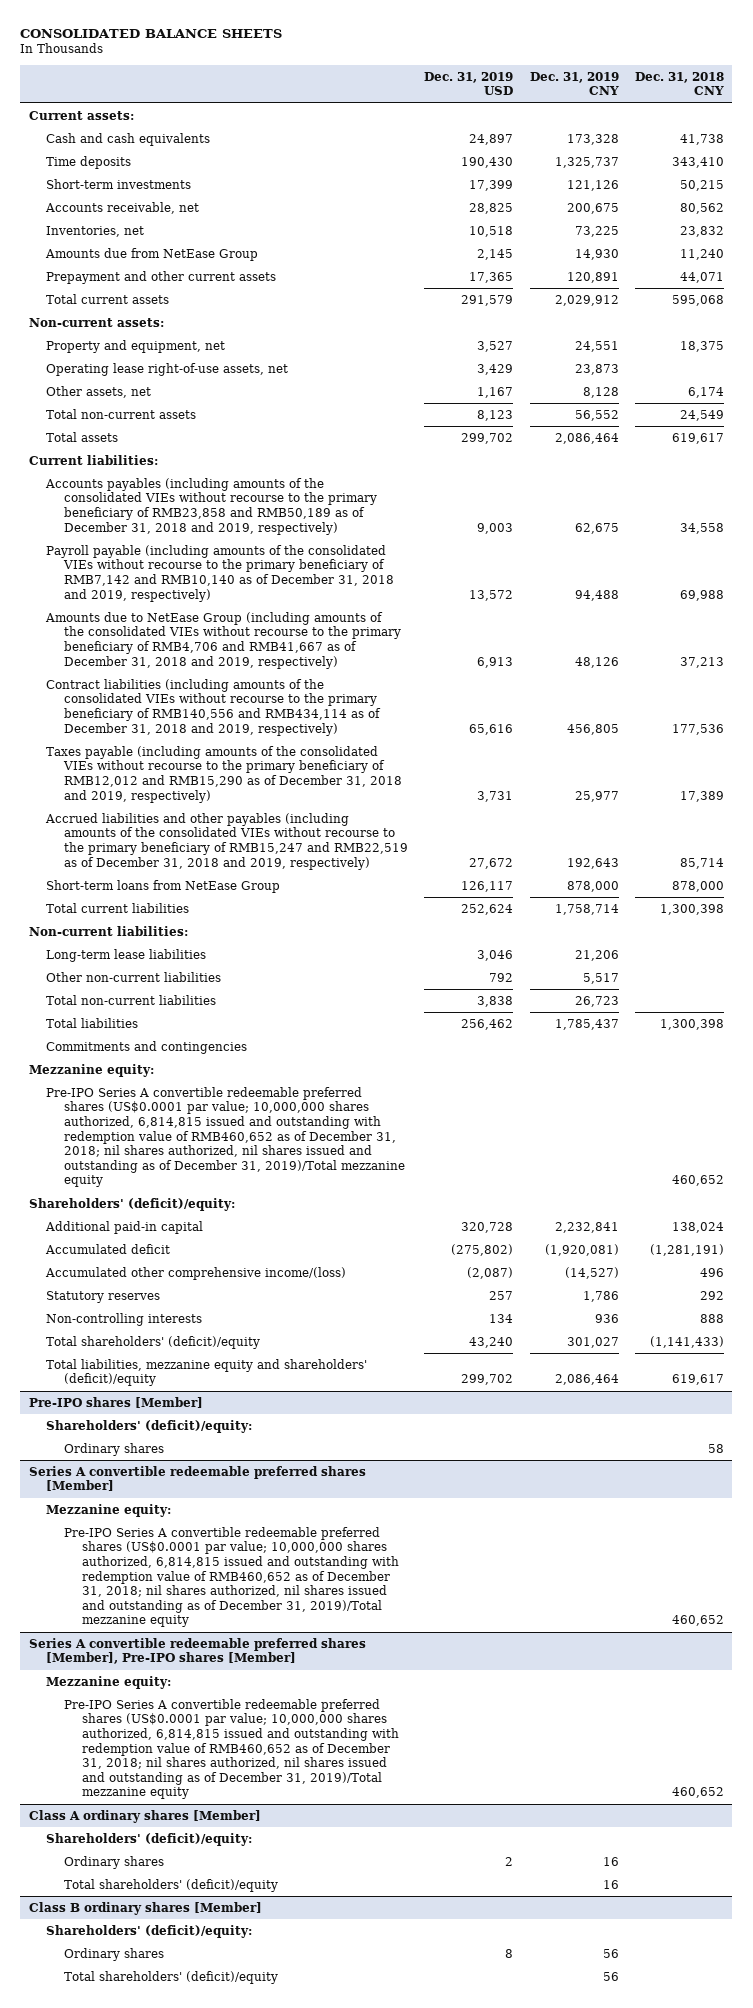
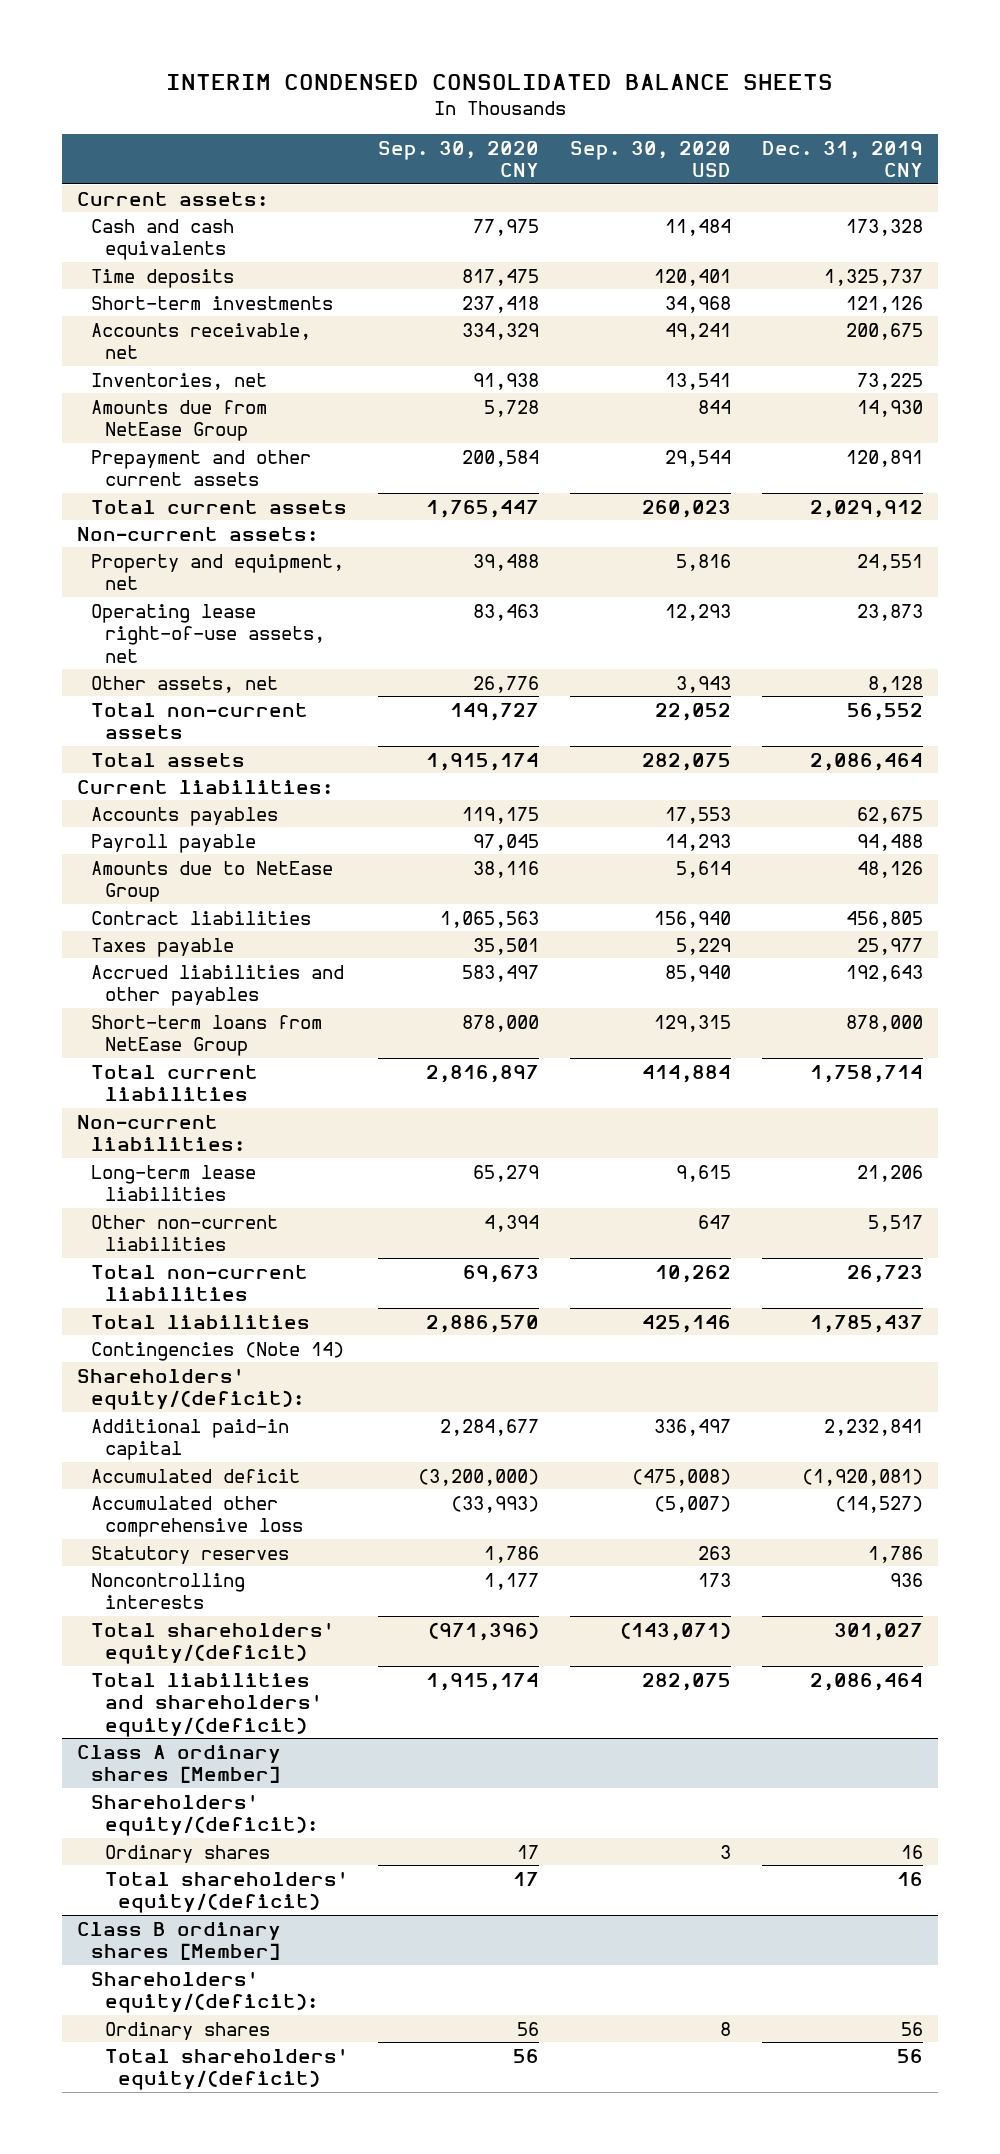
- CONSOLIDATED BALANCE SHEETS
+ INTERIM CONDENSED CONSOLIDATED BALANCE SHEETS
- | Dec. 31, 2019 USD | Dec. 31, 2019 CNY | Dec. 31, 2018 CNY
+ | Sep. 30, 2020 CNY | Sep. 30, 2020 USD | Dec. 31, 2019 CNY
- Accounts payables (including amounts of the consolidated VIEs without recourse to the primary beneficiary of RMB23,858 and RMB50,189 as of December 31, 2018 and 2019, respectively) | 9,003 | 62,675 | 34,558
- Payroll payable (including amounts of the consolidated VIEs without recourse to the primary beneficiary of RMB7,142 and RMB10,140 as of December 31, 2018 and 2019, respectively) | 13,572 | 94,488 | 69,988
- Amounts due to NetEase Group (including amounts of the consolidated VIEs without recourse to the primary beneficiary of RMB4,706 and RMB41,667 as of December 31, 2018 and 2019, respectively) | 6,913 | 48,126 | 37,213
- Contract liabilities (including amounts of the consolidated VIEs without recourse to the primary beneficiary of RMB140,556 and RMB434,114 as of December 31, 2018 and 2019, respectively) | 65,616 | 456,805 | 177,536
- Taxes payable (including amounts of the consolidated VIEs without recourse to the primary beneficiary of RMB12,012 and RMB15,290 as of December 31, 2018 and 2019, respectively) | 3,731 | 25,977 | 17,389
- Accrued liabilities and other payables (including amounts of the consolidated VIEs without recourse to the primary beneficiary of RMB15,247 and RMB22,519 as of December 31, 2018 and 2019, respectively) | 27,672 | 192,643 | 85,714
+ Accounts payables | 119,175 | 17,553 | 62,675
+ Payroll payable | 97,045 | 14,293 | 94,488
+ Amounts due to NetEase Group | 38,116 | 5,614 | 48,126
+ Contract liabilities | 1,065,563 | 156,940 | 456,805
+ Taxes payable | 35,501 | 5,229 | 25,977
+ Accrued liabilities and other payables | 583,497 | 85,940 | 192,643
- Commitments and contingencies
- Mezzanine equity:
- Pre-IPO Series A convertible redeemable preferred shares (US$0.0001 par value; 10,000,000 shares authorized, 6,814,815 issued and outstanding with redemption value of RMB460,652 as of December 31, 2018; nil shares authorized, nil shares issued and outstanding as of December 31, 2019)/Total mezzanine equity | | | 460,652
- Shareholders' (deficit)/equity:
+ Contingencies (Note 14)
+ Shareholders' equity/(deficit):
- Accumulated other comprehensive income/(loss) | (2,087) | (14,527) | 496
+ Accumulated other comprehensive loss | (33,993) | (5,007) | (14,527)
- Non-controlling interests | 134 | 936 | 888
- Total shareholders' (deficit)/equity | 43,240 | 301,027 | (1,141,433)
- Total liabilities, mezzanine equity and shareholders' (deficit)/equity | 299,702 | 2,086,464 | 619,617
- Pre-IPO shares [Member]
- Shareholders' (deficit)/equity:
- Ordinary shares | | | 58
- Series A convertible redeemable preferred shares [Member]
- Mezzanine equity:
- Pre-IPO Series A convertible redeemable preferred shares (US$0.0001 par value; 10,000,000 shares authorized, 6,814,815 issued and outstanding with redemption value of RMB460,652 as of December 31, 2018; nil shares authorized, nil shares issued and outstanding as of December 31, 2019)/Total mezzanine equity | | | 460,652
- Series A convertible redeemable preferred shares [Member], Pre-IPO shares [Member]
- Mezzanine equity:
- Pre-IPO Series A convertible redeemable preferred shares (US$0.0001 par value; 10,000,000 shares authorized, 6,814,815 issued and outstanding with redemption value of RMB460,652 as of December 31, 2018; nil shares authorized, nil shares issued and outstanding as of December 31, 2019)/Total mezzanine equity | | | 460,652
+ Noncontrolling interests | 1,177 | 173 | 936
+ Total shareholders' equity/(deficit) | (971,396) | (143,071) | 301,027
+ Total liabilities and shareholders' equity/(deficit) | 1,915,174 | 282,075 | 2,086,464
@ Class A ordinary shares [Member]
- Shareholders' (deficit)/equity:
+ Shareholders' equity/(deficit):
- Total shareholders' (deficit)/equity | | 16 |
+ Total shareholders' equity/(deficit) | 17 | | 16
@ Class B ordinary shares [Member]
- Shareholders' (deficit)/equity:
+ Shareholders' equity/(deficit):
- Total shareholders' (deficit)/equity | | 56 |
+ Total shareholders' equity/(deficit) | 56 | | 56

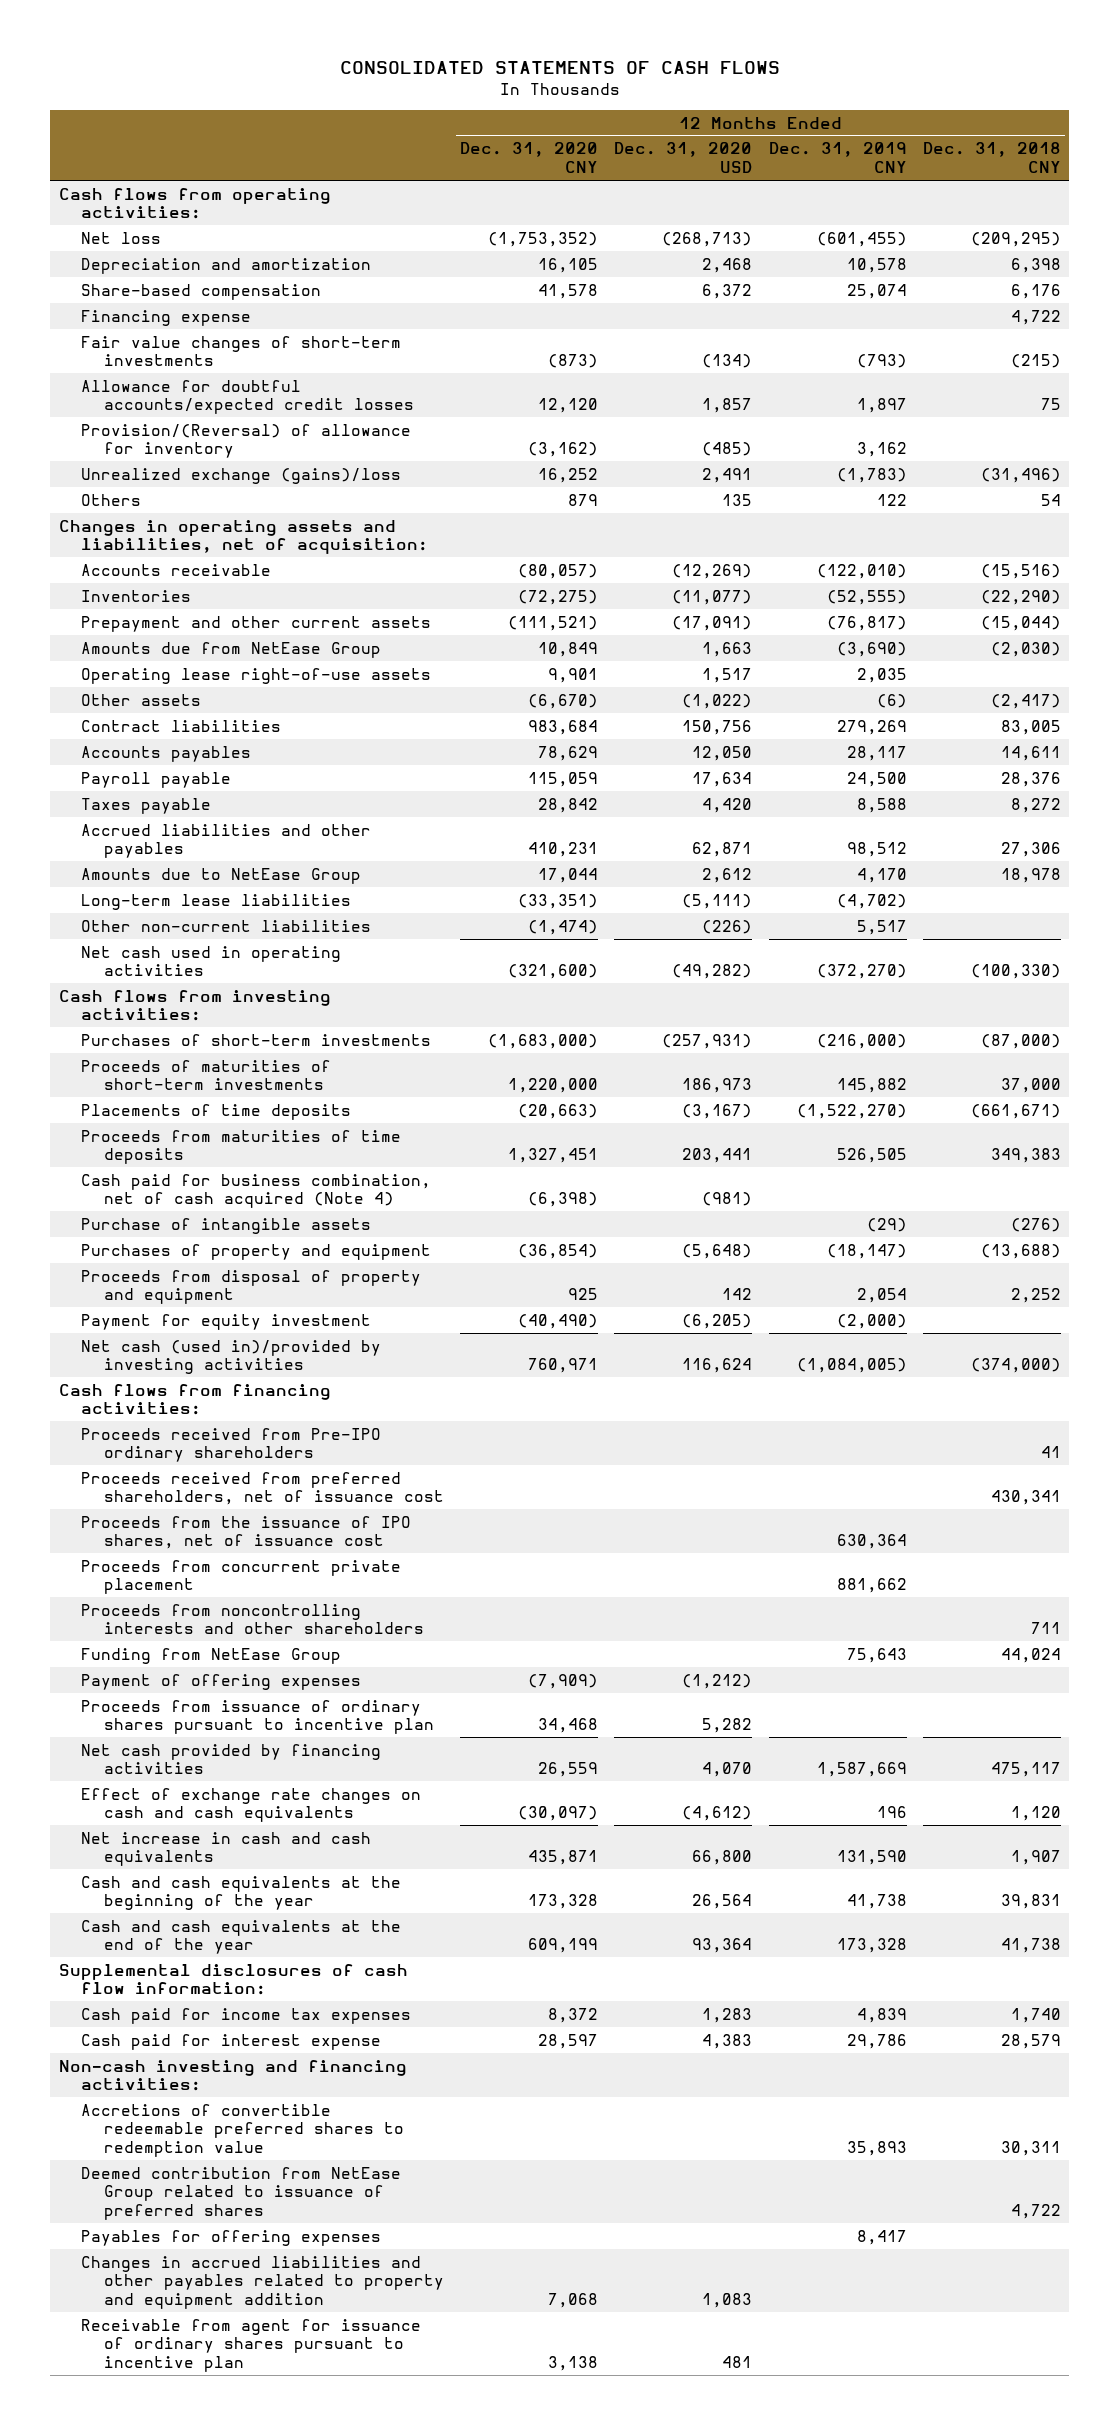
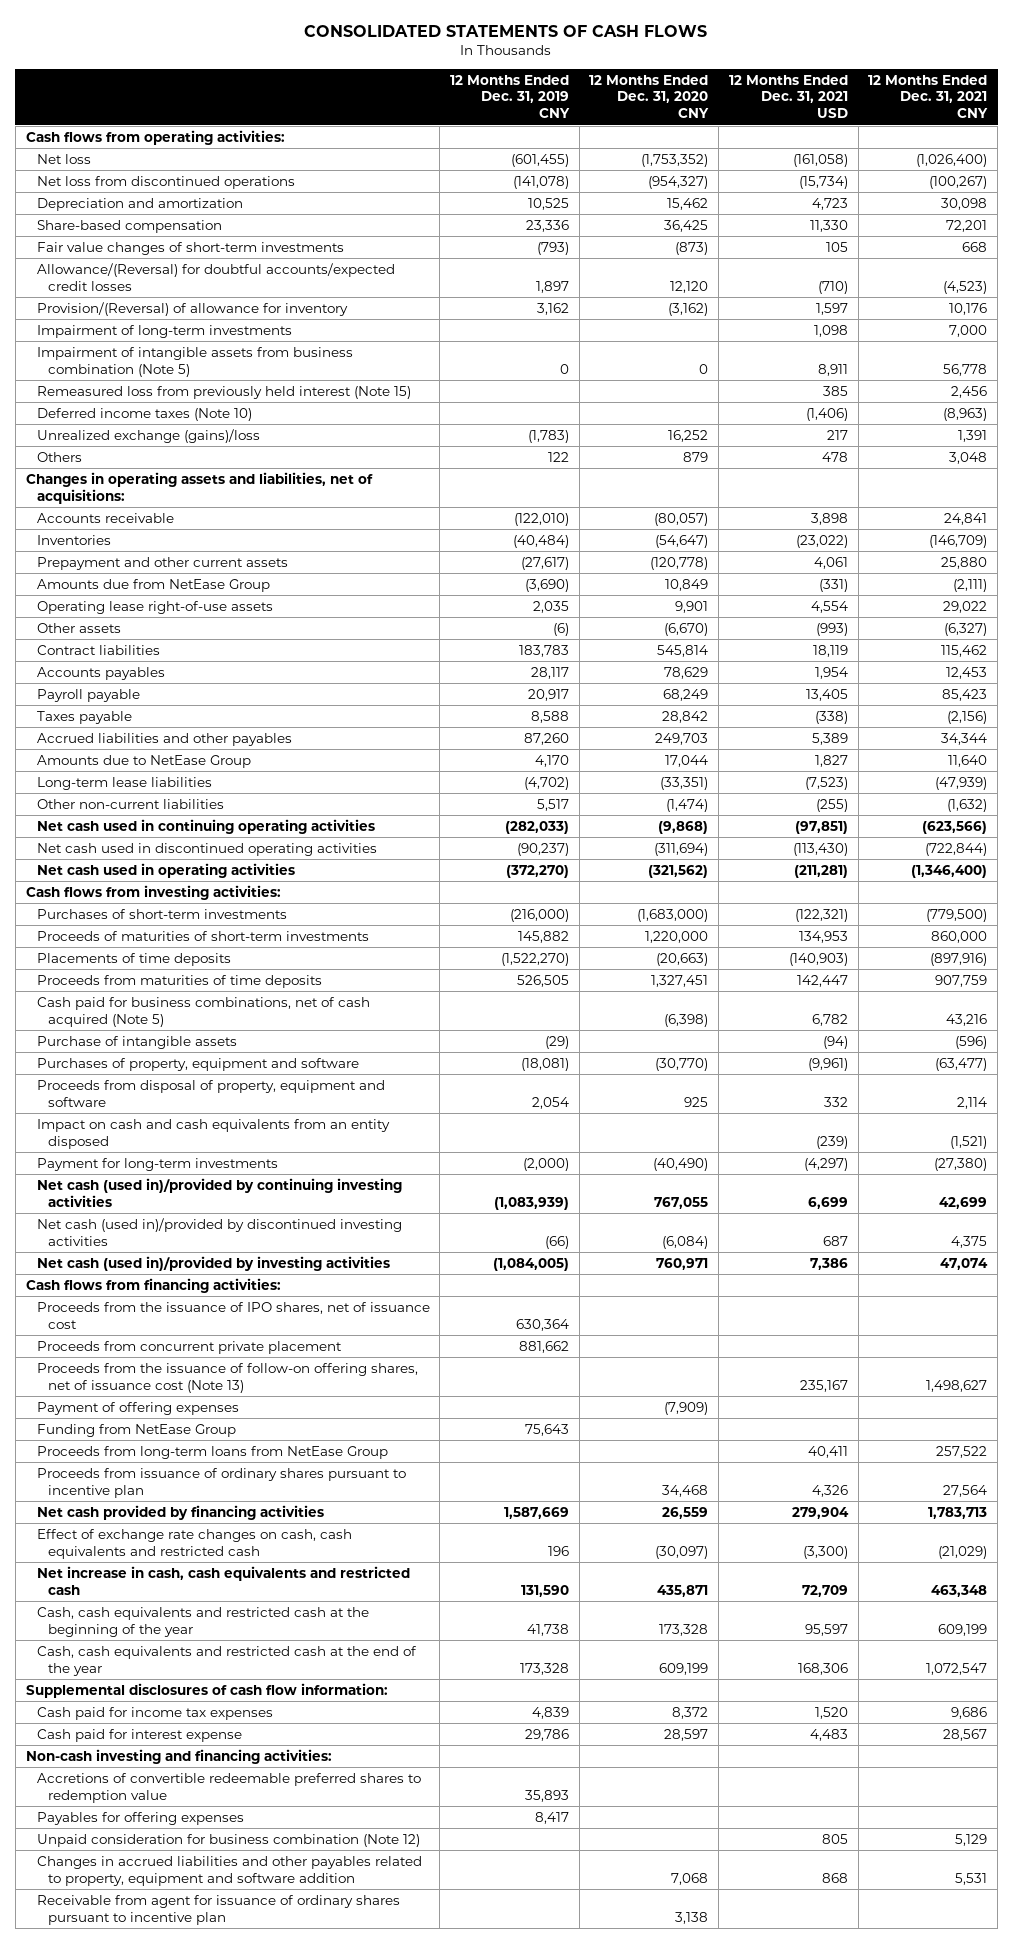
- | 12 Months Ended Dec. 31, 2020 CNY | 12 Months Ended Dec. 31, 2020 USD | 12 Months Ended Dec. 31, 2019 CNY | 12 Months Ended Dec. 31, 2018 CNY
+ | 12 Months Ended Dec. 31, 2019 CNY | 12 Months Ended Dec. 31, 2020 CNY | 12 Months Ended Dec. 31, 2021 USD | 12 Months Ended Dec. 31, 2021 CNY
- Depreciation and amortization | 16,105 | 2,468 | 10,578 | 6,398
- Share-based compensation | 41,578 | 6,372 | 25,074 | 6,176
- Financing expense | | | | 4,722
+ Net loss from discontinued operations | (141,078) | (954,327) | (15,734) | (100,267)
+ Depreciation and amortization | 10,525 | 15,462 | 4,723 | 30,098
+ Share-based compensation | 23,336 | 36,425 | 11,330 | 72,201
- Allowance for doubtful accounts/expected credit losses | 12,120 | 1,857 | 1,897 | 75
+ Allowance/(Reversal) for doubtful accounts/expected credit losses | 1,897 | 12,120 | (710) | (4,523)
+ Impairment of long-term investments | | | 1,098 | 7,000
+ Impairment of intangible assets from business combination (Note 5) | 0 | 0 | 8,911 | 56,778
+ Remeasured loss from previously held interest (Note 15) | | | 385 | 2,456
+ Deferred income taxes (Note 10) | | | (1,406) | (8,963)
- Changes in operating assets and liabilities, net of acquisition:
+ Changes in operating assets and liabilities, net of acquisitions:
- Inventories | (72,275) | (11,077) | (52,555) | (22,290)
- Prepayment and other current assets | (111,521) | (17,091) | (76,817) | (15,044)
+ Inventories | (40,484) | (54,647) | (23,022) | (146,709)
+ Prepayment and other current assets | (27,617) | (120,778) | 4,061 | 25,880
- Contract liabilities | 983,684 | 150,756 | 279,269 | 83,005
+ Contract liabilities | 183,783 | 545,814 | 18,119 | 115,462
- Payroll payable | 115,059 | 17,634 | 24,500 | 28,376
+ Payroll payable | 20,917 | 68,249 | 13,405 | 85,423
- Accrued liabilities and other payables | 410,231 | 62,871 | 98,512 | 27,306
+ Accrued liabilities and other payables | 87,260 | 249,703 | 5,389 | 34,344
- Net cash used in operating activities | (321,600) | (49,282) | (372,270) | (100,330)
+ Net cash used in continuing operating activities | (282,033) | (9,868) | (97,851) | (623,566)
+ Net cash used in discontinued operating activities | (90,237) | (311,694) | (113,430) | (722,844)
+ Net cash used in operating activities | (372,270) | (321,562) | (211,281) | (1,346,400)
- Cash paid for business combination, net of cash acquired (Note 4) | (6,398) | (981) | |
+ Cash paid for business combinations, net of cash acquired (Note 5) | | (6,398) | 6,782 | 43,216
- Purchases of property and equipment | (36,854) | (5,648) | (18,147) | (13,688)
- Proceeds from disposal of property and equipment | 925 | 142 | 2,054 | 2,252
- Payment for equity investment | (40,490) | (6,205) | (2,000) |
+ Purchases of property, equipment and software | (18,081) | (30,770) | (9,961) | (63,477)
+ Proceeds from disposal of property, equipment and software | 2,054 | 925 | 332 | 2,114
+ Impact on cash and cash equivalents from an entity disposed | | | (239) | (1,521)
+ Payment for long-term investments | (2,000) | (40,490) | (4,297) | (27,380)
+ Net cash (used in)/provided by continuing investing activities | (1,083,939) | 767,055 | 6,699 | 42,699
+ Net cash (used in)/provided by discontinued investing activities | (66) | (6,084) | 687 | 4,375
- Proceeds received from Pre-IPO ordinary shareholders | | | | 41
- Proceeds received from preferred shareholders, net of issuance cost | | | | 430,341
- Proceeds from noncontrolling interests and other shareholders | | | | 711
+ Proceeds from the issuance of follow-on offering shares, net of issuance cost (Note 13) | | | 235,167 | 1,498,627
moved down: Funding from NetEase Group | 75,643 | | |
+ Proceeds from long-term loans from NetEase Group | | | 40,411 | 257,522
- Effect of exchange rate changes on cash and cash equivalents | (30,097) | (4,612) | 196 | 1,120
- Net increase in cash and cash equivalents | 435,871 | 66,800 | 131,590 | 1,907
- Cash and cash equivalents at the beginning of the year | 173,328 | 26,564 | 41,738 | 39,831
- Cash and cash equivalents at the end of the year | 609,199 | 93,364 | 173,328 | 41,738
+ Effect of exchange rate changes on cash, cash equivalents and restricted cash | 196 | (30,097) | (3,300) | (21,029)
+ Net increase in cash, cash equivalents and restricted cash | 131,590 | 435,871 | 72,709 | 463,348
+ Cash, cash equivalents and restricted cash at the beginning of the year | 41,738 | 173,328 | 95,597 | 609,199
+ Cash, cash equivalents and restricted cash at the end of the year | 173,328 | 609,199 | 168,306 | 1,072,547
- Deemed contribution from NetEase Group related to issuance of preferred shares | | | | 4,722
- Changes in accrued liabilities and other payables related to property and equipment addition | 7,068 | 1,083 | |
+ Unpaid consideration for business combination (Note 12) | | | 805 | 5,129
+ Changes in accrued liabilities and other payables related to property, equipment and software addition | | 7,068 | 868 | 5,531

